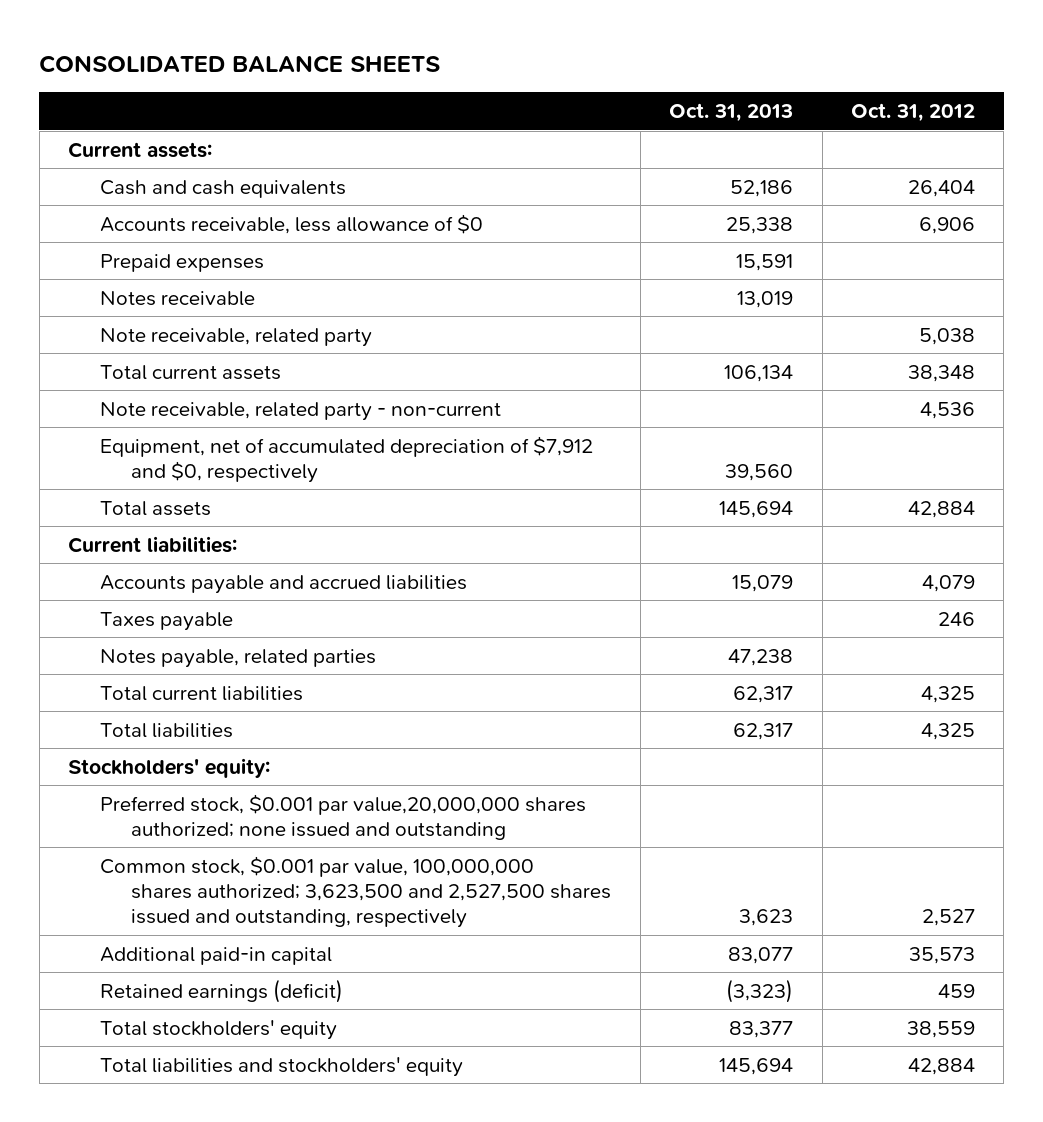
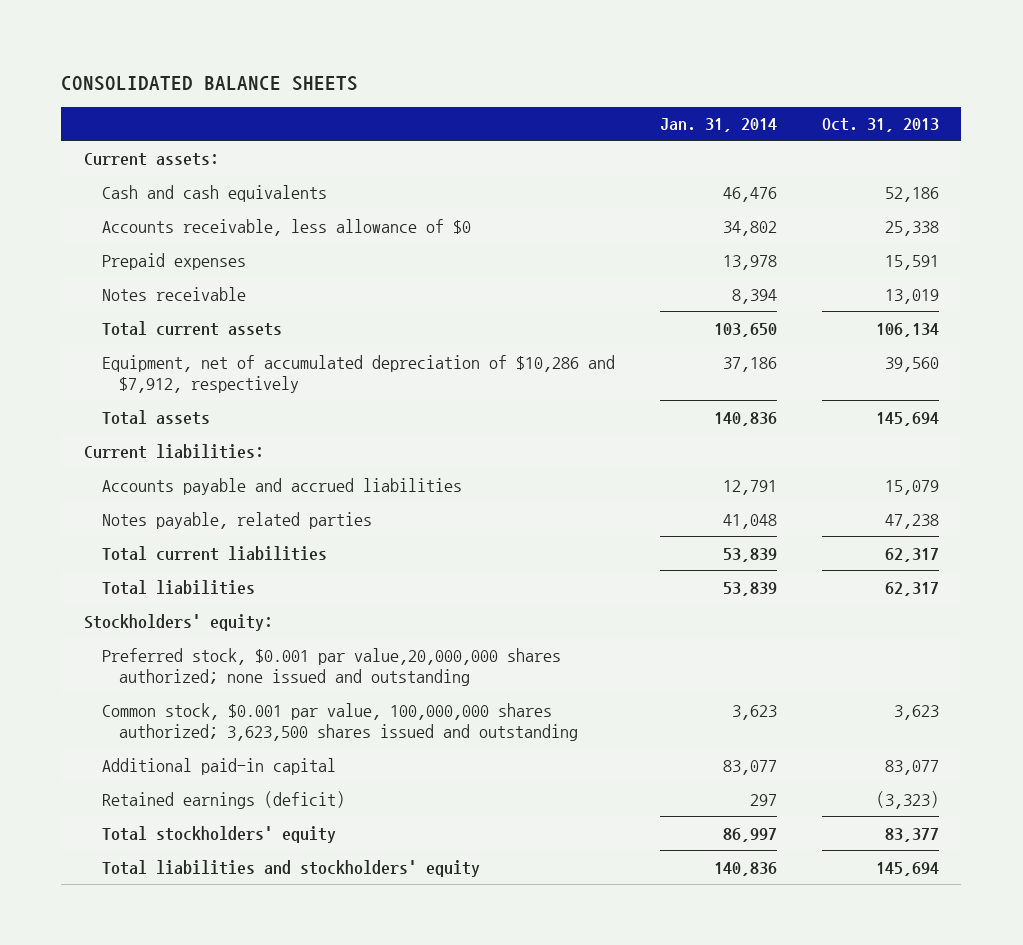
- | Oct. 31, 2013 | Oct. 31, 2012
+ | Jan. 31, 2014 | Oct. 31, 2013
- Note receivable, related party | | 5,038
- Note receivable, related party - non-current | | 4,536
- Equipment, net of accumulated depreciation of $7,912 and $0, respectively | 39,560 |
+ Equipment, net of accumulated depreciation of $10,286 and $7,912, respectively | 37,186 | 39,560
- Taxes payable | | 246
- Common stock, $0.001 par value, 100,000,000 shares authorized; 3,623,500 and 2,527,500 shares issued and outstanding, respectively | 3,623 | 2,527
+ Common stock, $0.001 par value, 100,000,000 shares authorized; 3,623,500 shares issued and outstanding | 3,623 | 3,623

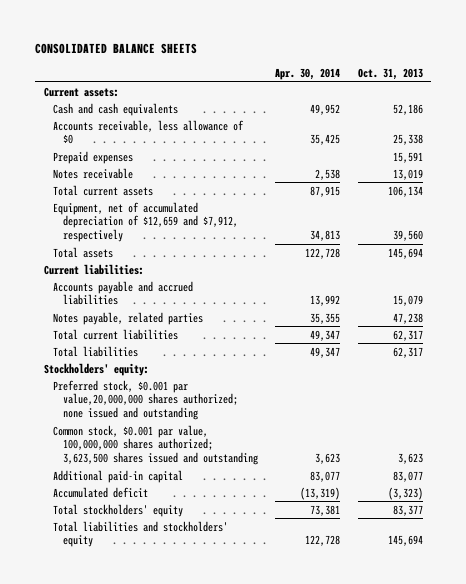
- | Jan. 31, 2014 | Oct. 31, 2013
+ | Apr. 30, 2014 | Oct. 31, 2013
- Equipment, net of accumulated depreciation of $10,286 and $7,912, respectively | 37,186 | 39,560
+ Equipment, net of accumulated depreciation of $12,659 and $7,912, respectively | 34,813 | 39,560
- Retained earnings (deficit) | 297 | (3,323)
+ Accumulated deficit | (13,319) | (3,323)

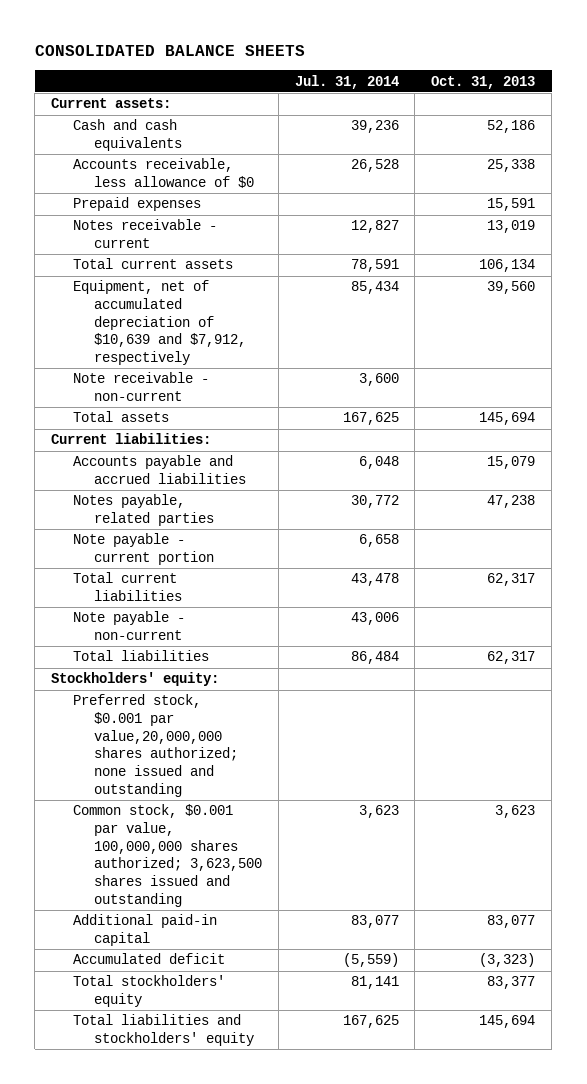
- | Apr. 30, 2014 | Oct. 31, 2013
+ | Jul. 31, 2014 | Oct. 31, 2013
- Notes receivable | 2,538 | 13,019
+ Notes receivable - current | 12,827 | 13,019
- Equipment, net of accumulated depreciation of $12,659 and $7,912, respectively | 34,813 | 39,560
+ Equipment, net of accumulated depreciation of $10,639 and $7,912, respectively | 85,434 | 39,560
+ Note receivable - non-current | 3,600 |
+ Note payable - current portion | 6,658 |
+ Note payable - non-current | 43,006 |

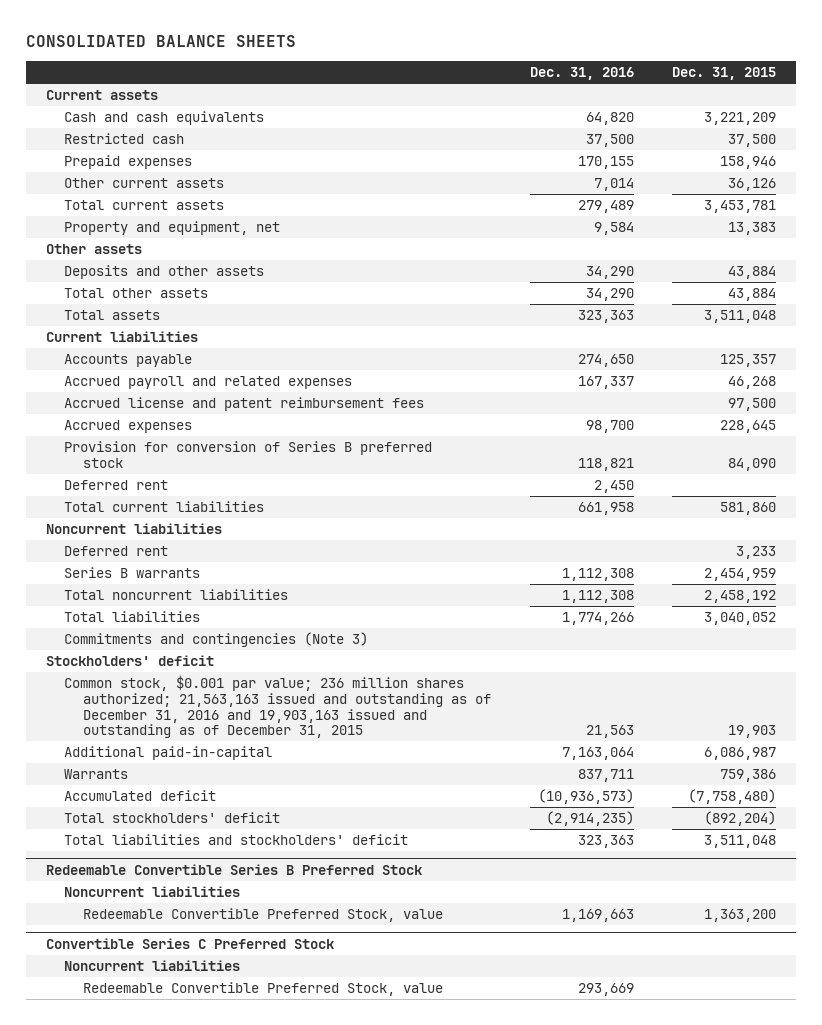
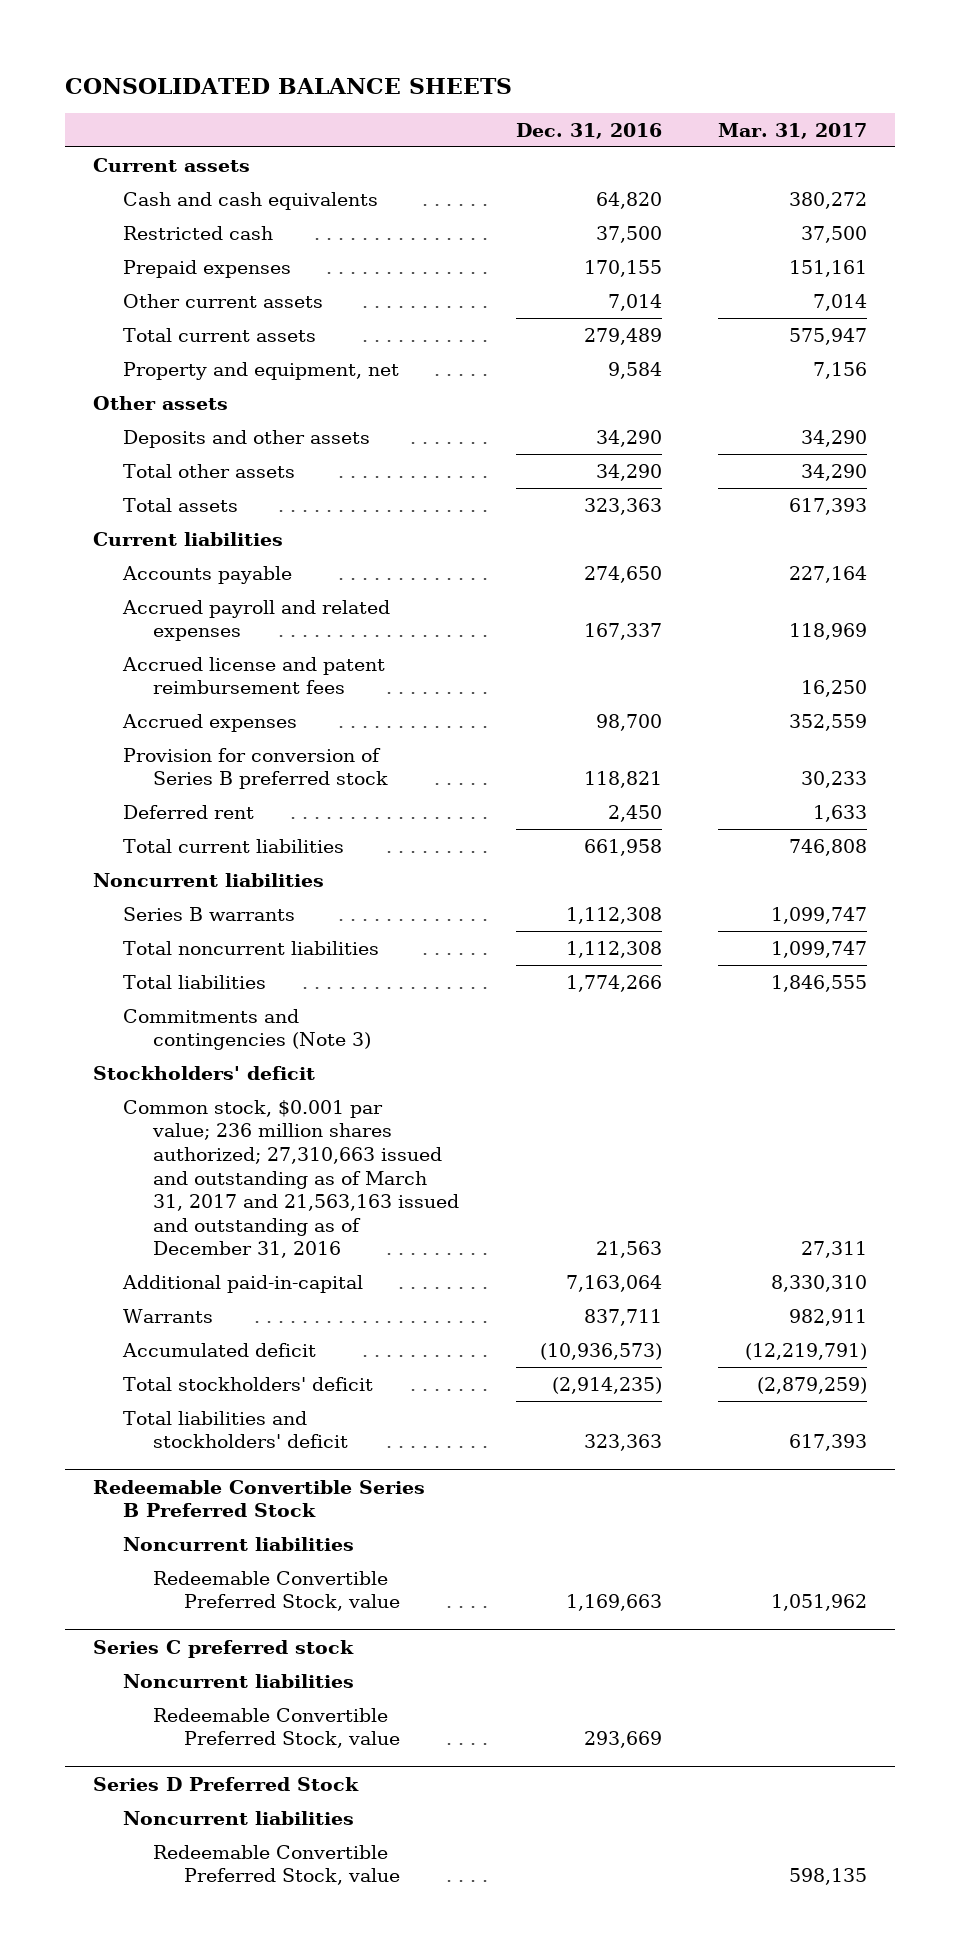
- | Dec. 31, 2016 | Dec. 31, 2015
+ | Dec. 31, 2016 | Mar. 31, 2017
- Deferred rent | | 3,233
- Common stock, $0.001 par value; 236 million shares authorized; 21,563,163 issued and outstanding as of December 31, 2016 and 19,903,163 issued and outstanding as of December 31, 2015 | 21,563 | 19,903
+ Common stock, $0.001 par value; 236 million shares authorized; 27,310,663 issued and outstanding as of March 31, 2017 and 21,563,163 issued and outstanding as of December 31, 2016 | 21,563 | 27,311
- Convertible Series C Preferred Stock
+ Series C preferred stock
+ Series D Preferred Stock
+ Noncurrent liabilities
+ Redeemable Convertible Preferred Stock, value | | 598,135

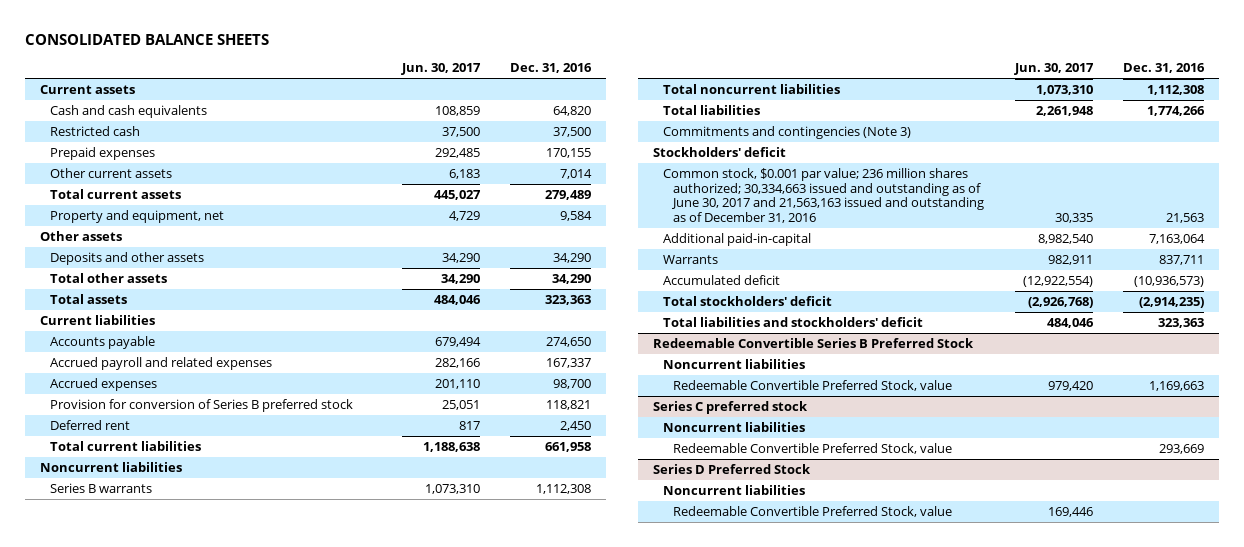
- | Dec. 31, 2016 | Mar. 31, 2017
+ | Jun. 30, 2017 | Dec. 31, 2016
- Accrued license and patent reimbursement fees | | 16,250
- Common stock, $0.001 par value; 236 million shares authorized; 27,310,663 issued and outstanding as of March 31, 2017 and 21,563,163 issued and outstanding as of December 31, 2016 | 21,563 | 27,311
+ Common stock, $0.001 par value; 236 million shares authorized; 30,334,663 issued and outstanding as of June 30, 2017 and 21,563,163 issued and outstanding as of December 31, 2016 | 30,335 | 21,563

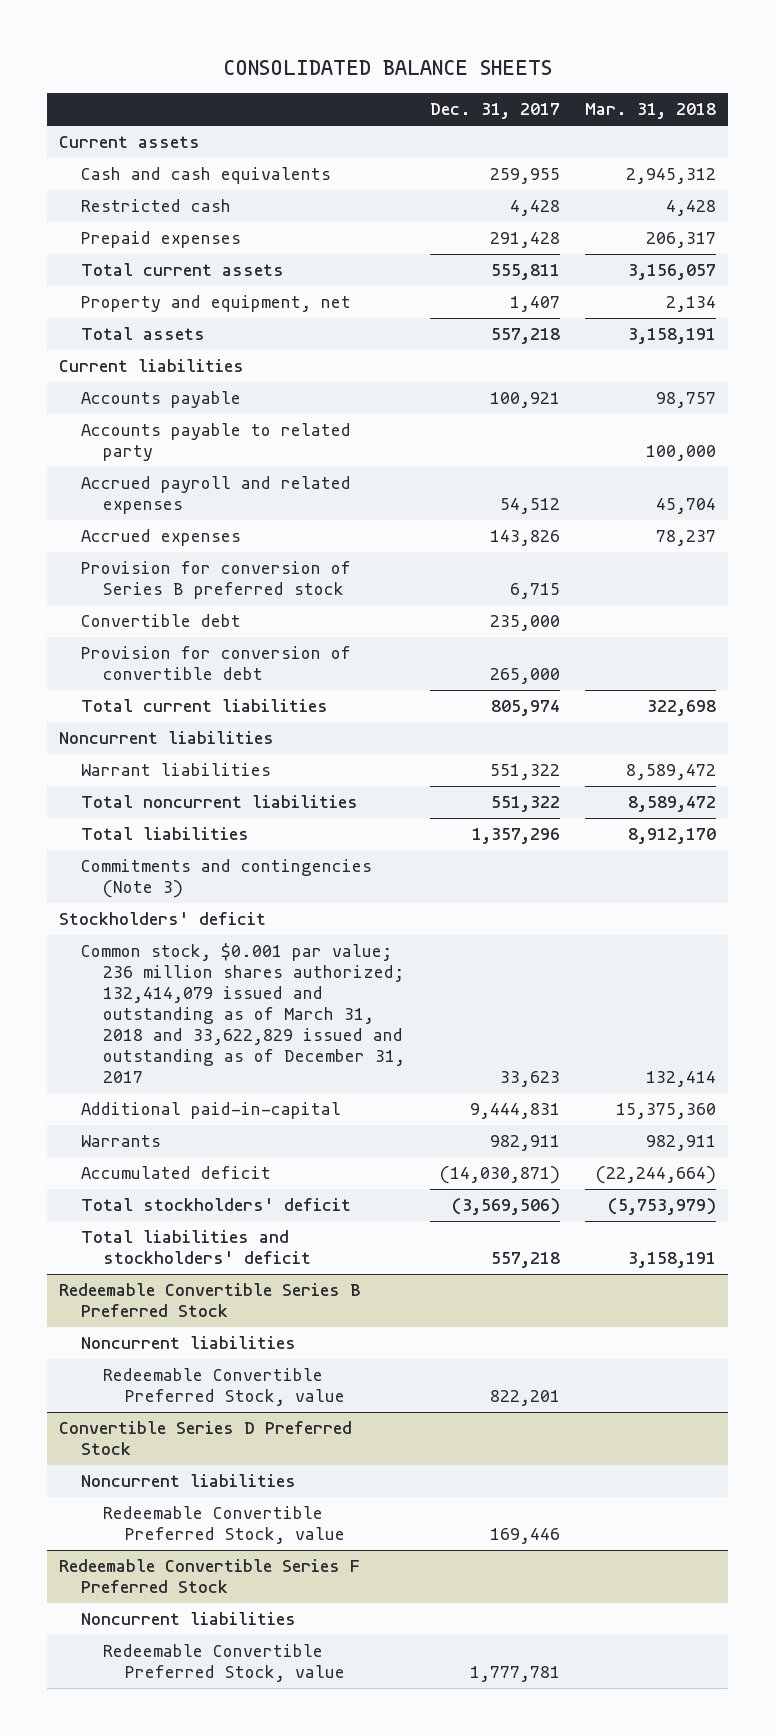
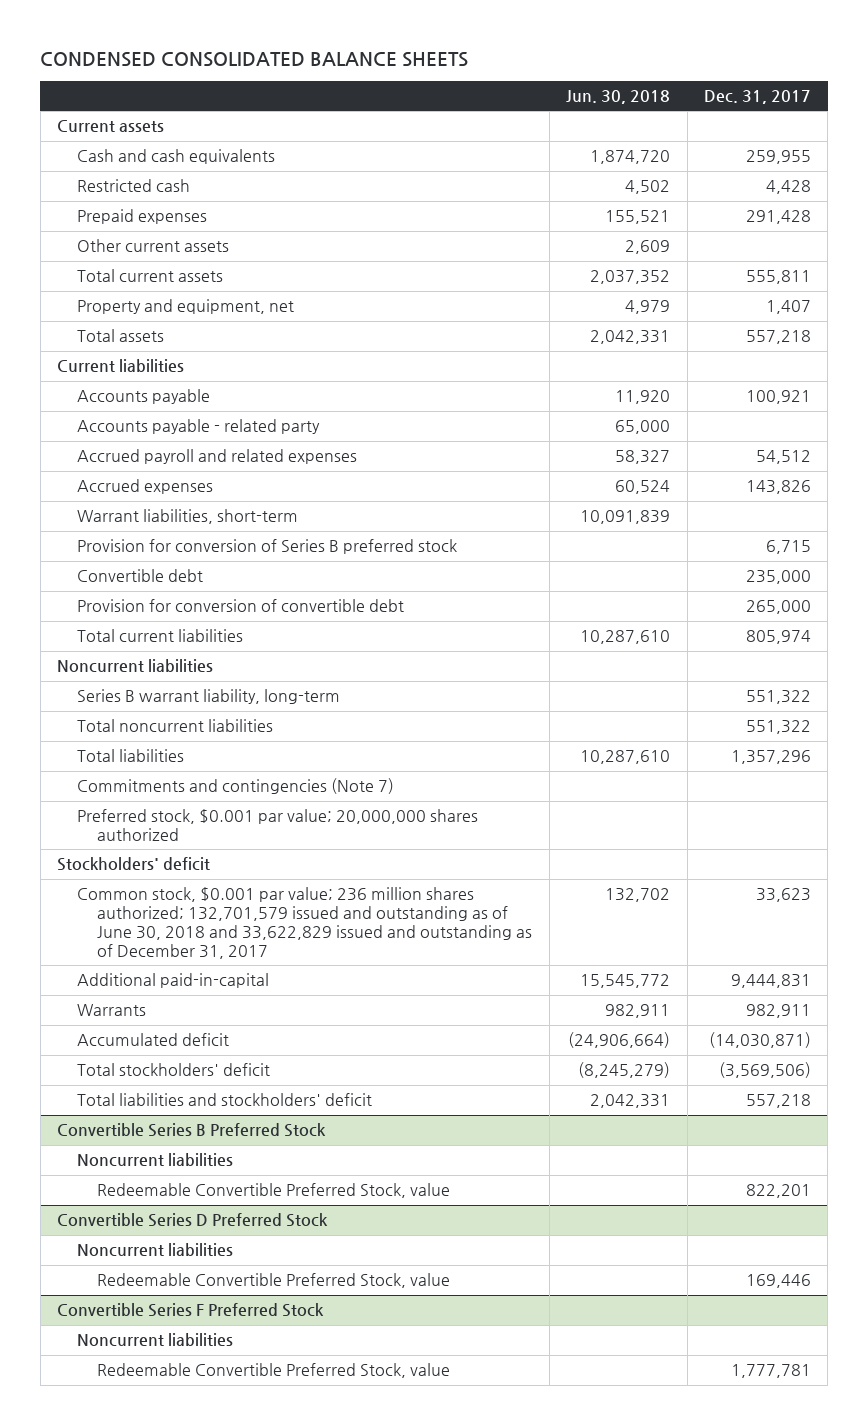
- CONSOLIDATED BALANCE SHEETS
+ CONDENSED CONSOLIDATED BALANCE SHEETS
- | Dec. 31, 2017 | Mar. 31, 2018
+ | Jun. 30, 2018 | Dec. 31, 2017
+ Other current assets | 2,609 |
- Accounts payable to related party | | 100,000
+ Accounts payable - related party | 65,000 |
+ Warrant liabilities, short-term | 10,091,839 |
- Warrant liabilities | 551,322 | 8,589,472
+ Series B warrant liability, long-term | | 551,322
- Commitments and contingencies (Note 3)
+ Commitments and contingencies (Note 7)
+ Preferred stock, $0.001 par value; 20,000,000 shares authorized
- Common stock, $0.001 par value; 236 million shares authorized; 132,414,079 issued and outstanding as of March 31, 2018 and 33,622,829 issued and outstanding as of December 31, 2017 | 33,623 | 132,414
+ Common stock, $0.001 par value; 236 million shares authorized; 132,701,579 issued and outstanding as of June 30, 2018 and 33,622,829 issued and outstanding as of December 31, 2017 | 132,702 | 33,623
- Redeemable Convertible Series B Preferred Stock
+ Convertible Series B Preferred Stock
- Redeemable Convertible Series F Preferred Stock
+ Convertible Series F Preferred Stock

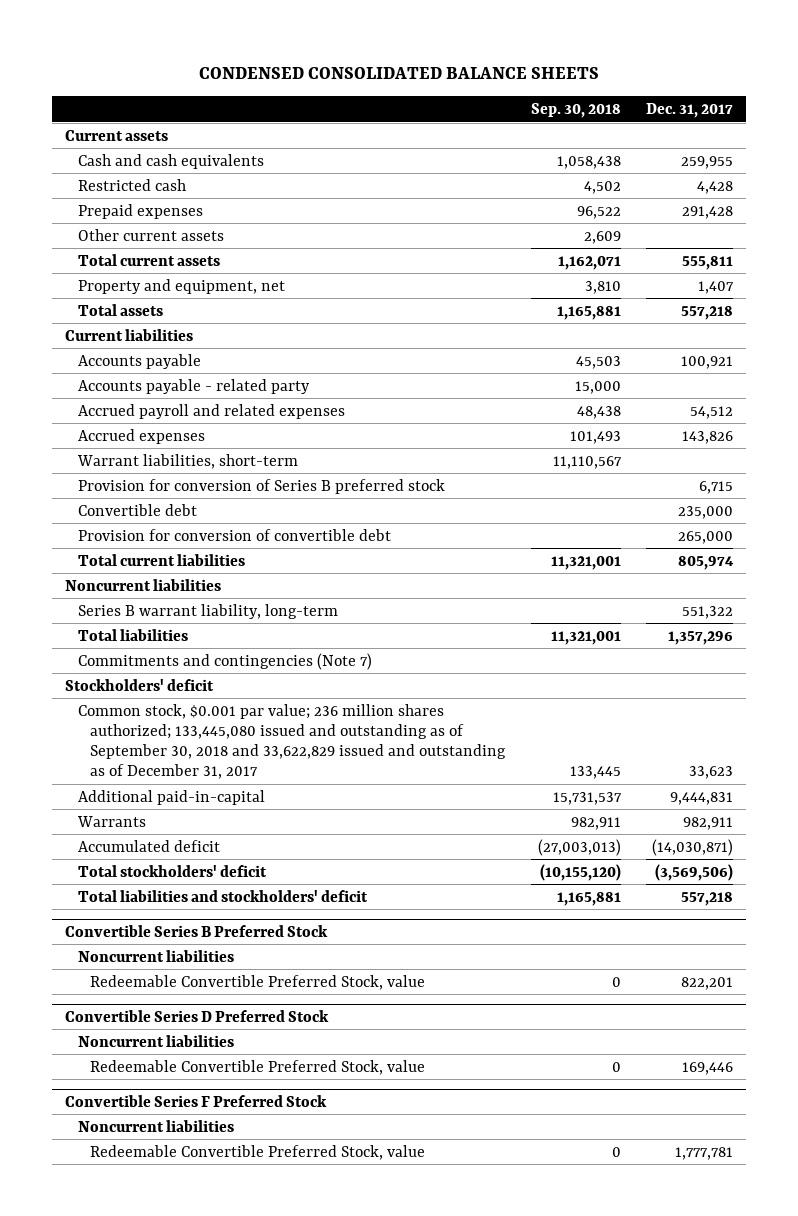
- | Jun. 30, 2018 | Dec. 31, 2017
+ | Sep. 30, 2018 | Dec. 31, 2017
- Total noncurrent liabilities | | 551,322
- Preferred stock, $0.001 par value; 20,000,000 shares authorized
- Common stock, $0.001 par value; 236 million shares authorized; 132,701,579 issued and outstanding as of June 30, 2018 and 33,622,829 issued and outstanding as of December 31, 2017 | 132,702 | 33,623
+ Common stock, $0.001 par value; 236 million shares authorized; 133,445,080 issued and outstanding as of September 30, 2018 and 33,622,829 issued and outstanding as of December 31, 2017 | 133,445 | 33,623

